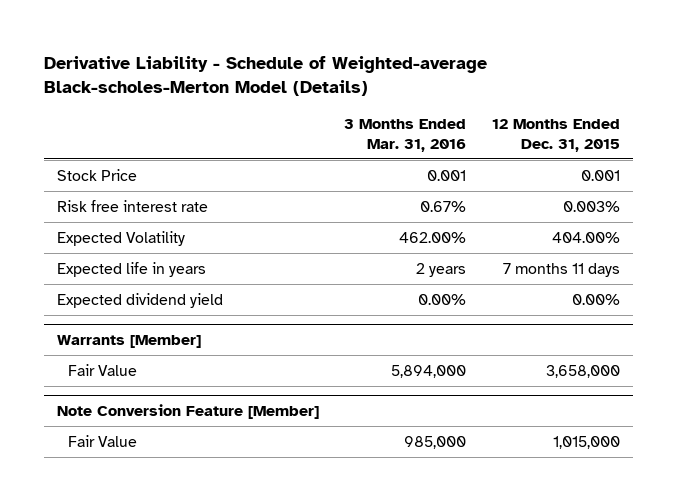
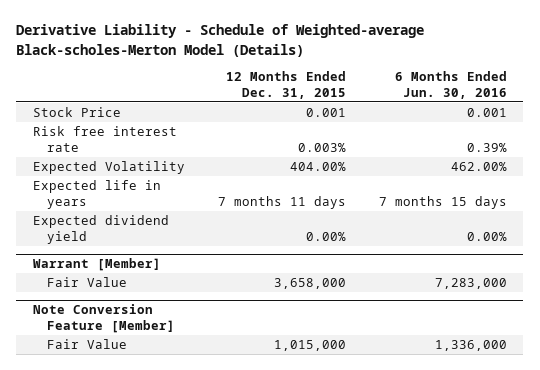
- | 3 Months Ended Mar. 31, 2016 | 12 Months Ended Dec. 31, 2015
+ | 12 Months Ended Dec. 31, 2015 | 6 Months Ended Jun. 30, 2016
- Warrants [Member]
+ Warrant [Member]

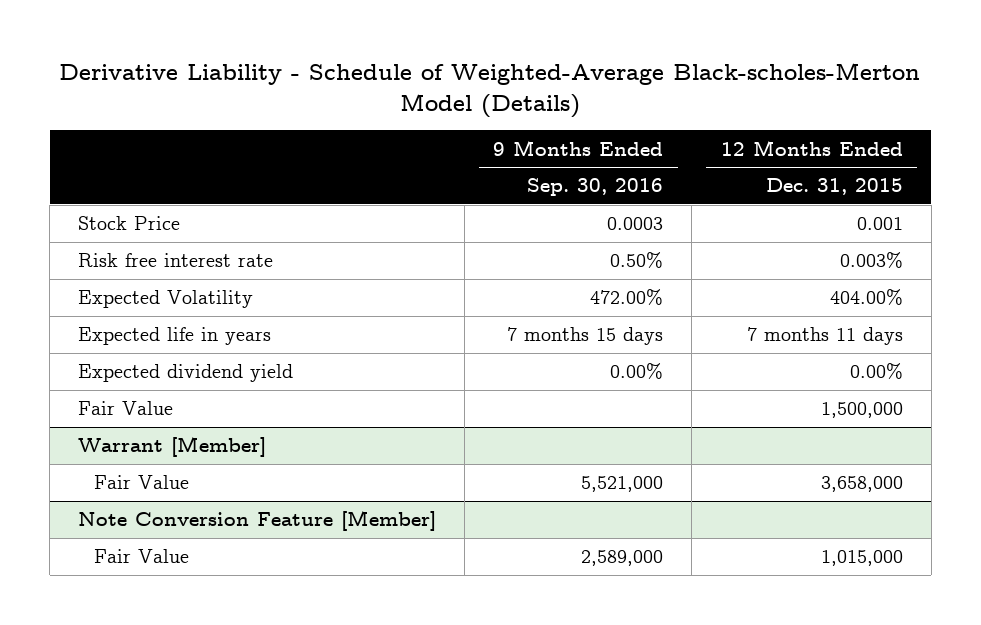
- Derivative Liability - Schedule of Weighted-average Black-scholes-Merton Model (Details)
+ Derivative Liability - Schedule of Weighted-Average Black-scholes-Merton Model (Details)
- | 12 Months Ended Dec. 31, 2015 | 6 Months Ended Jun. 30, 2016
+ | 9 Months Ended Sep. 30, 2016 | 12 Months Ended Dec. 31, 2015
+ Fair Value | | 1,500,000

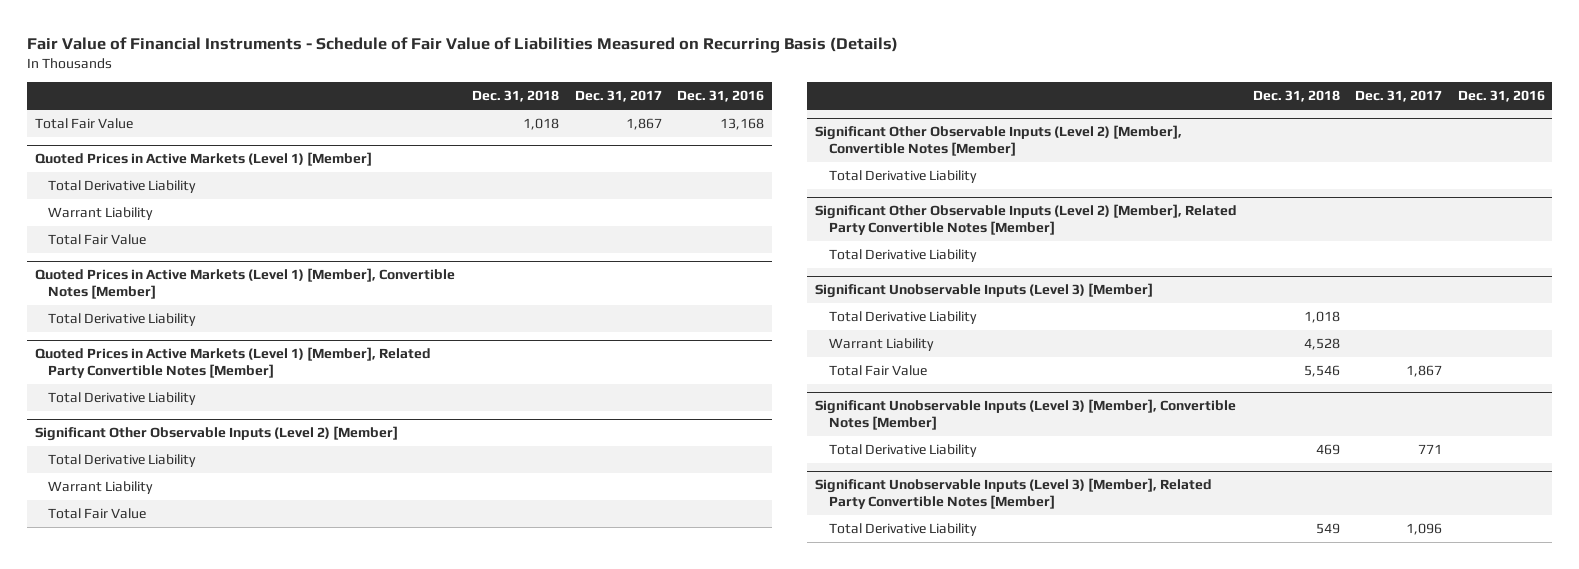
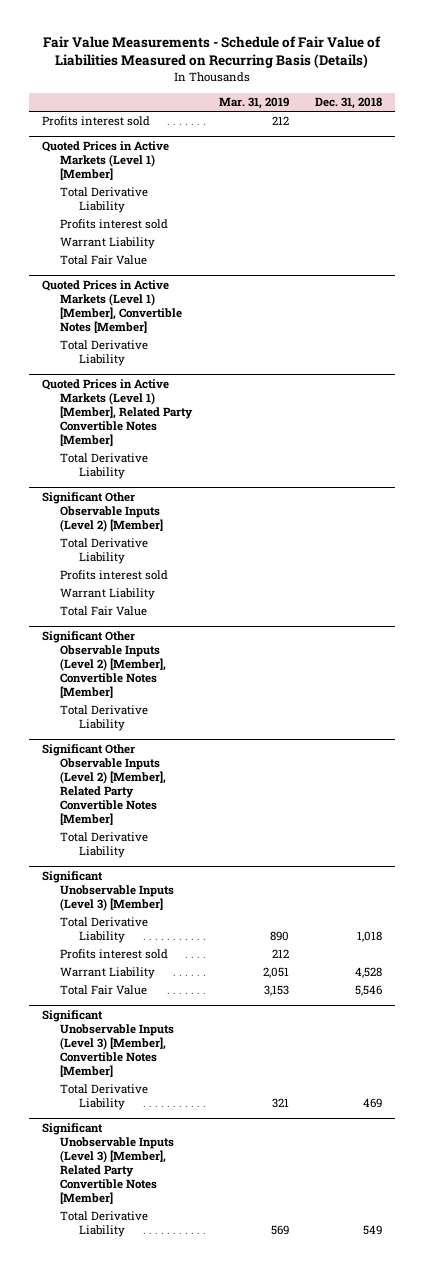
- Fair Value of Financial Instruments - Schedule of Fair Value of Liabilities Measured on Recurring Basis (Details)
+ Fair Value Measurements - Schedule of Fair Value of Liabilities Measured on Recurring Basis (Details)
- | Dec. 31, 2018 | Dec. 31, 2017 | Dec. 31, 2016
+ | Mar. 31, 2019 | Dec. 31, 2018
- Total Fair Value | 1,018 | 1,867 | 13,168
+ Profits interest sold | 212 |
@ Quoted Prices in Active Markets (Level 1) [Member]
+ Profits interest sold
@ Significant Other Observable Inputs (Level 2) [Member]
+ Profits interest sold
@ Significant Unobservable Inputs (Level 3) [Member]
+ Profits interest sold | 212 |

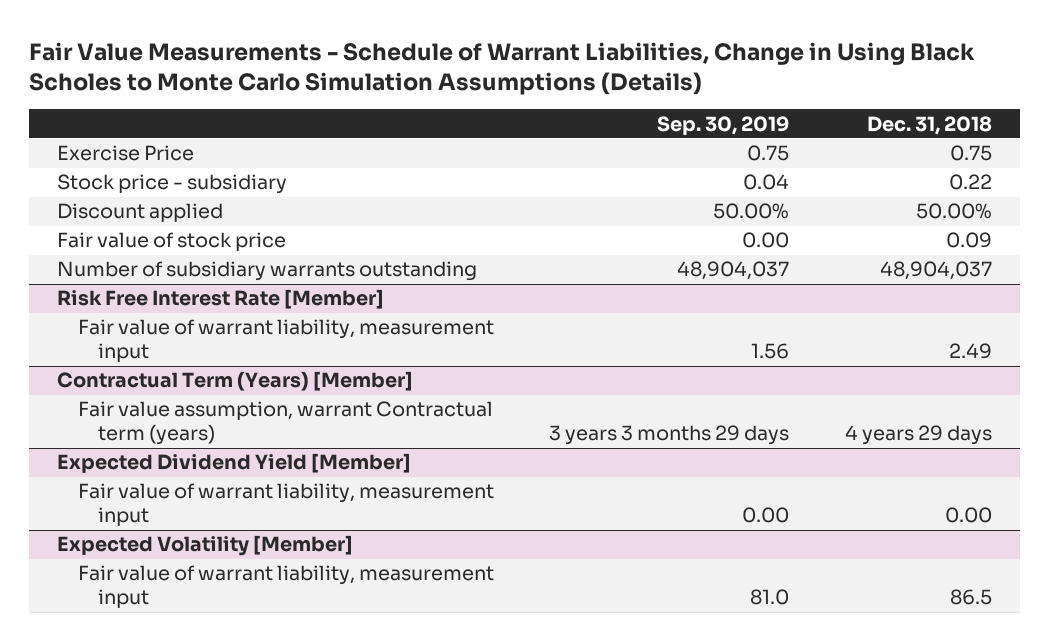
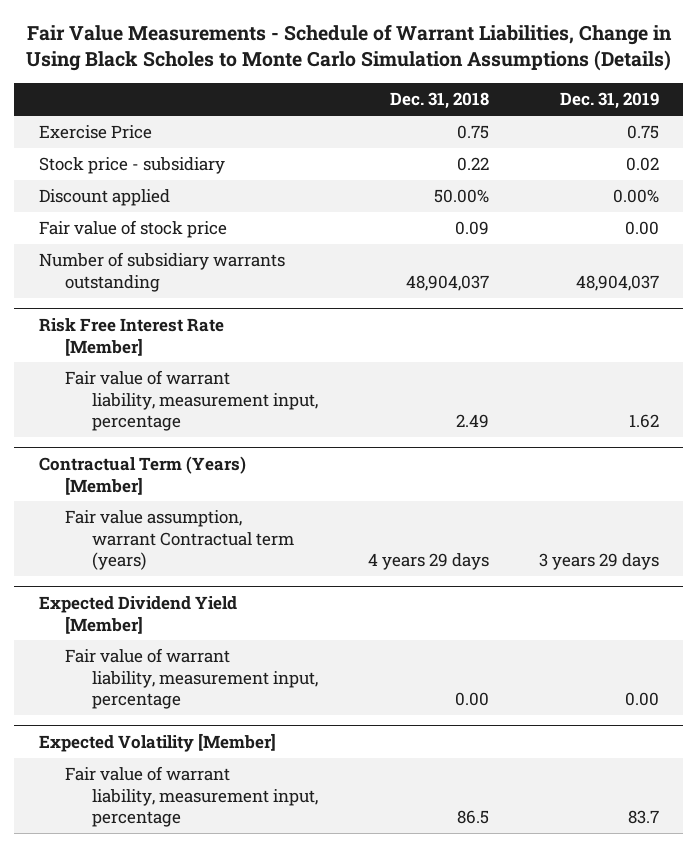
- | Sep. 30, 2019 | Dec. 31, 2018
+ | Dec. 31, 2018 | Dec. 31, 2019
@ Risk Free Interest Rate [Member]
- Fair value of warrant liability, measurement input | 1.56 | 2.49
+ Fair value of warrant liability, measurement input, percentage | 2.49 | 1.62
@ Expected Dividend Yield [Member]
- Fair value of warrant liability, measurement input | 0.00 | 0.00
+ Fair value of warrant liability, measurement input, percentage | 0.00 | 0.00
@ Expected Volatility [Member]
- Fair value of warrant liability, measurement input | 81.0 | 86.5
+ Fair value of warrant liability, measurement input, percentage | 86.5 | 83.7

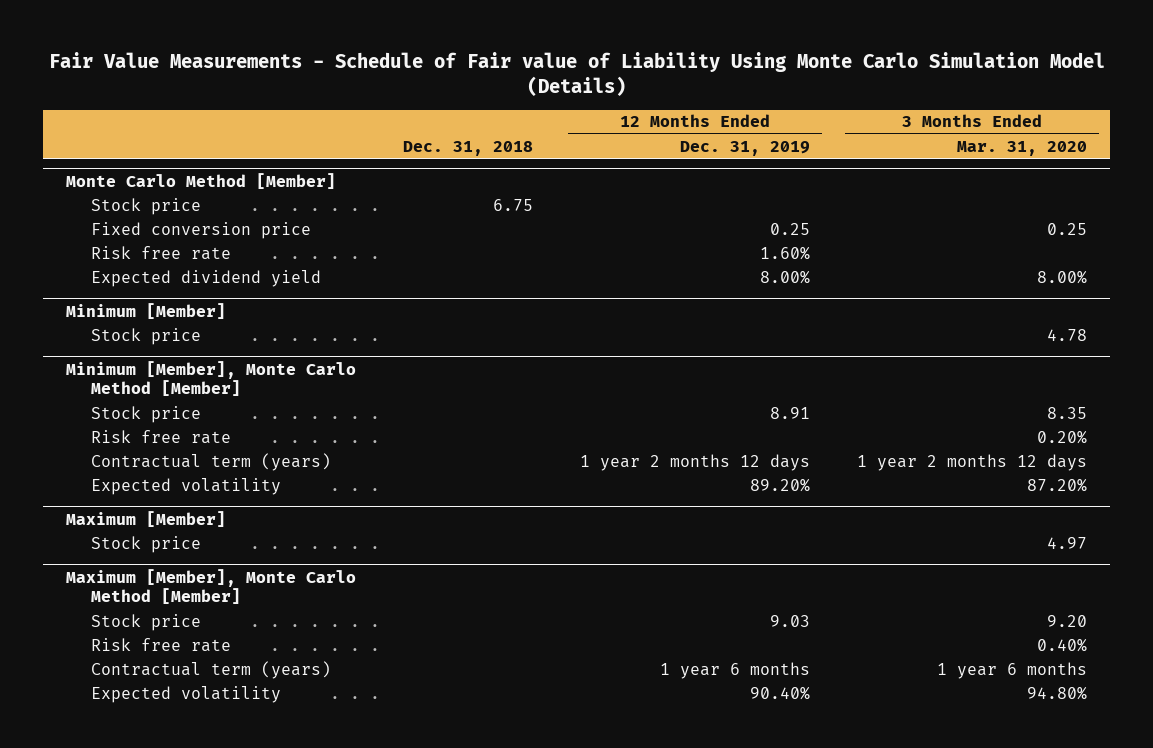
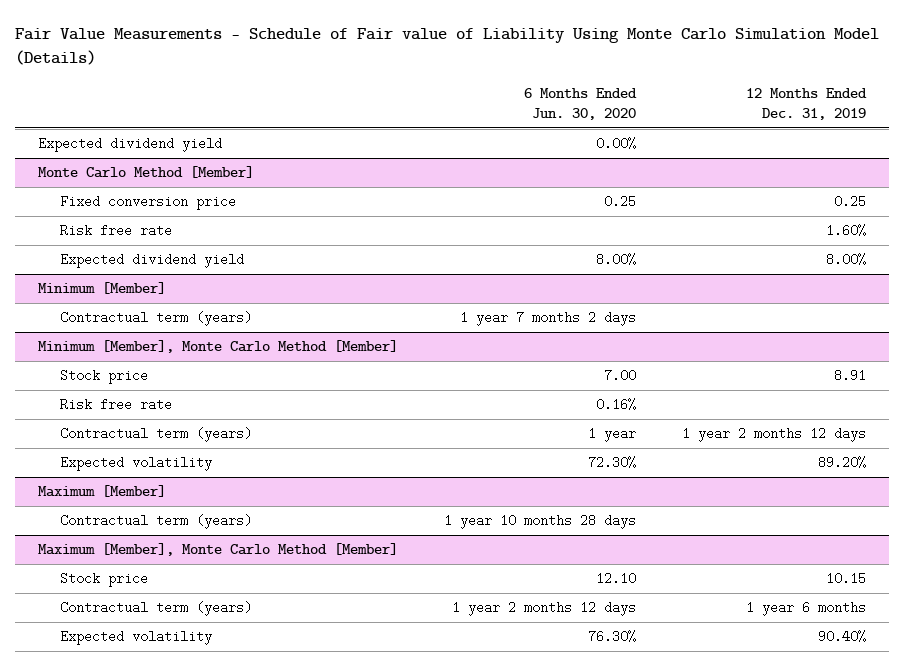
- | Dec. 31, 2018 | 12 Months Ended Dec. 31, 2019 | 3 Months Ended Mar. 31, 2020
+ | 6 Months Ended Jun. 30, 2020 | 12 Months Ended Dec. 31, 2019
+ Expected dividend yield | 0.00% |
@ Monte Carlo Method [Member]
- Stock price | 6.75 | |
@ Minimum [Member]
- Stock price | | | 4.78
+ Contractual term (years) | 1 year 7 months 2 days |
@ Maximum [Member]
- Stock price | | | 4.97
+ Contractual term (years) | 1 year 10 months 28 days |
@ Maximum [Member], Monte Carlo Method [Member]
- Stock price | | 9.03 | 9.20
- Risk free rate | | | 0.40%
+ Stock price | 12.10 | 10.15

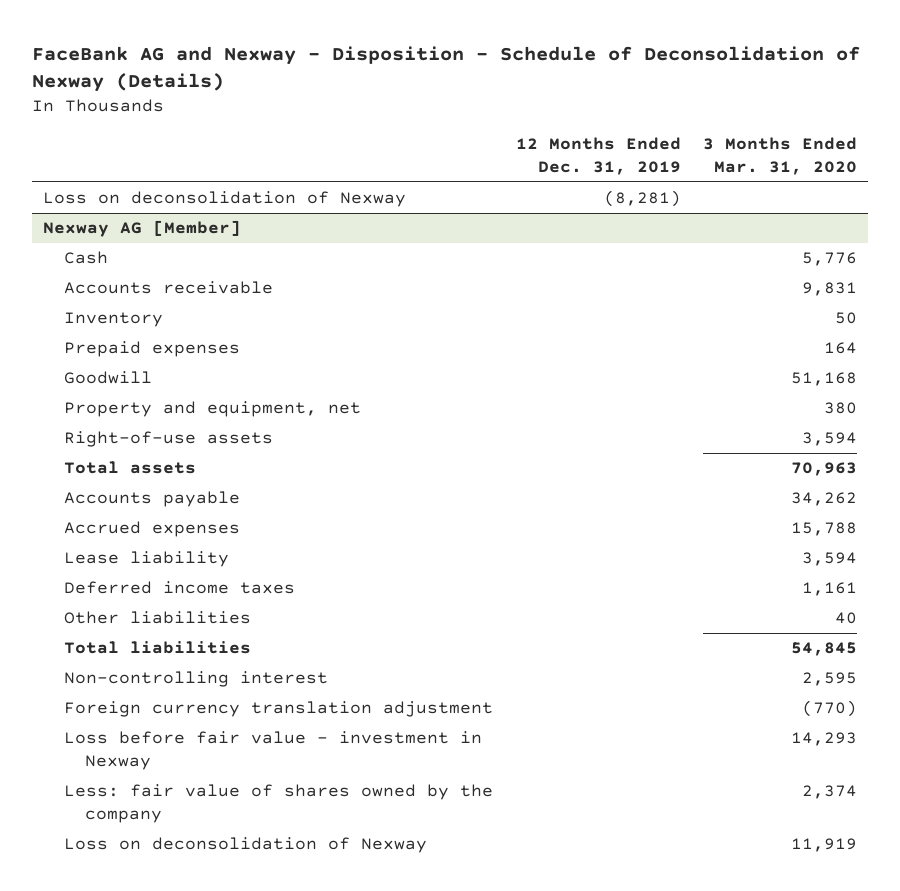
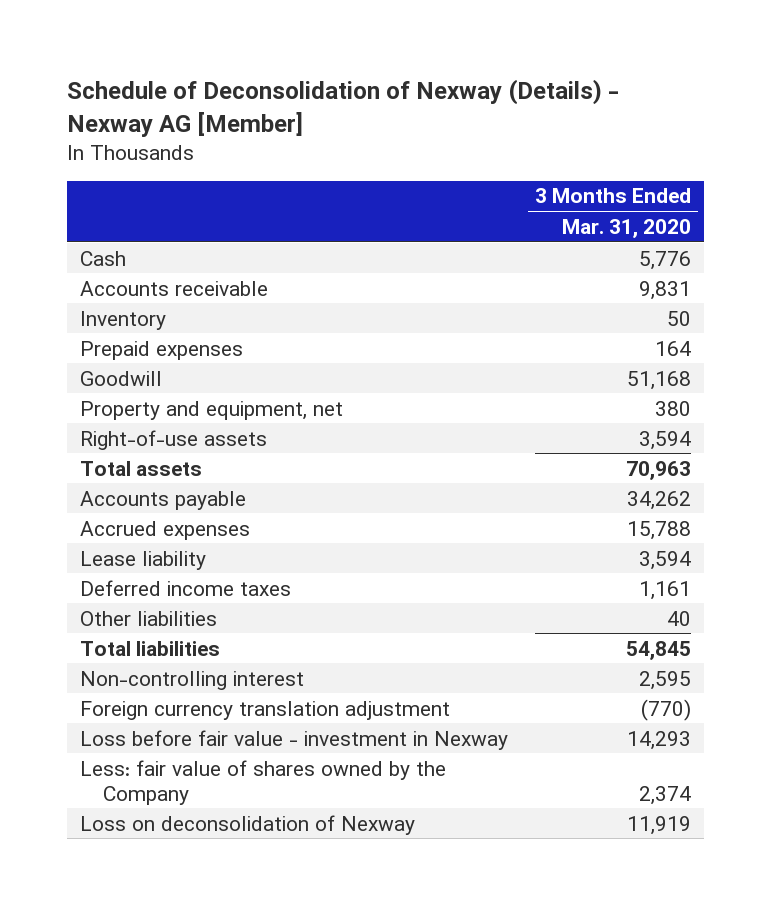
- FaceBank AG and Nexway - Disposition - Schedule of Deconsolidation of Nexway (Details)
+ Schedule of Deconsolidation of Nexway (Details) - Nexway AG [Member]
- | 12 Months Ended Dec. 31, 2019 | 3 Months Ended Mar. 31, 2020
+ | 3 Months Ended Mar. 31, 2020
- Loss on deconsolidation of Nexway | (8,281) |
- Nexway AG [Member]
- Less: fair value of shares owned by the company | | 2,374
+ Less: fair value of shares owned by the Company | 2,374

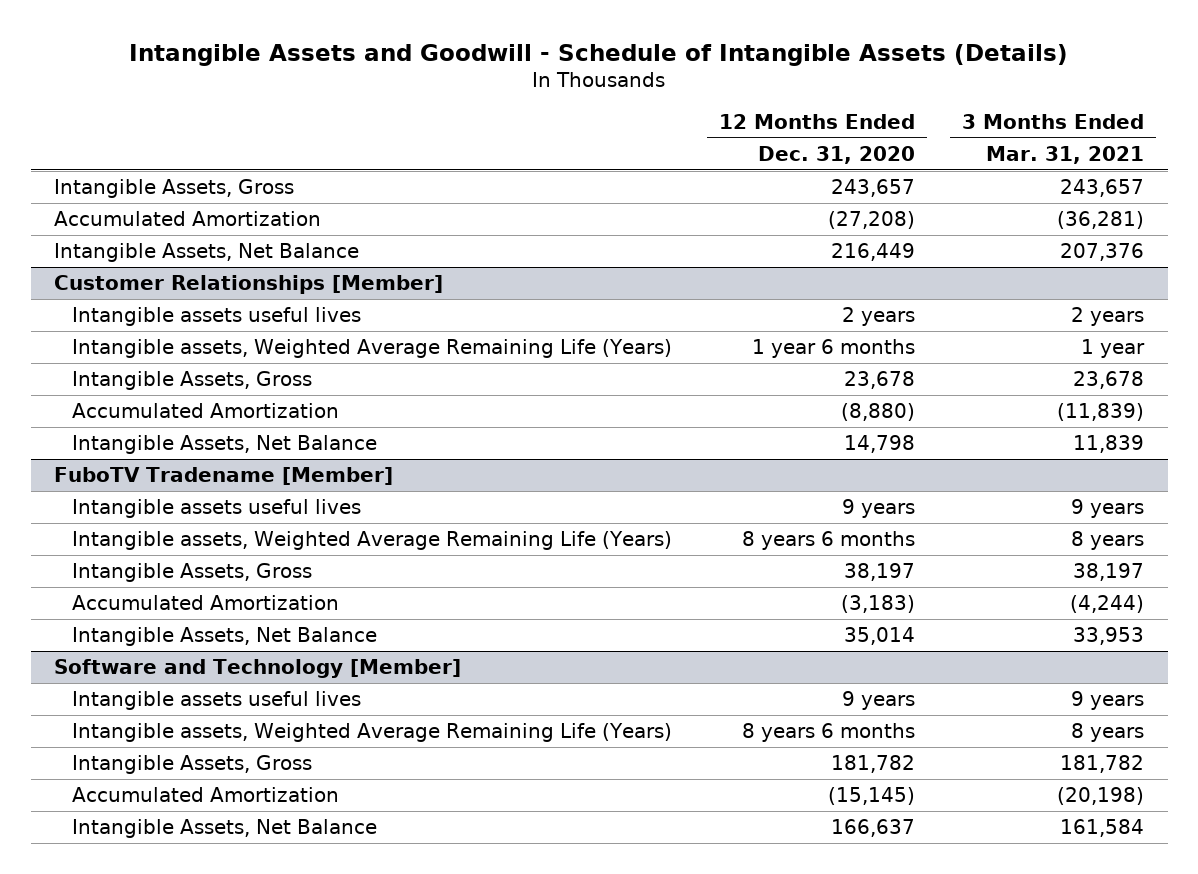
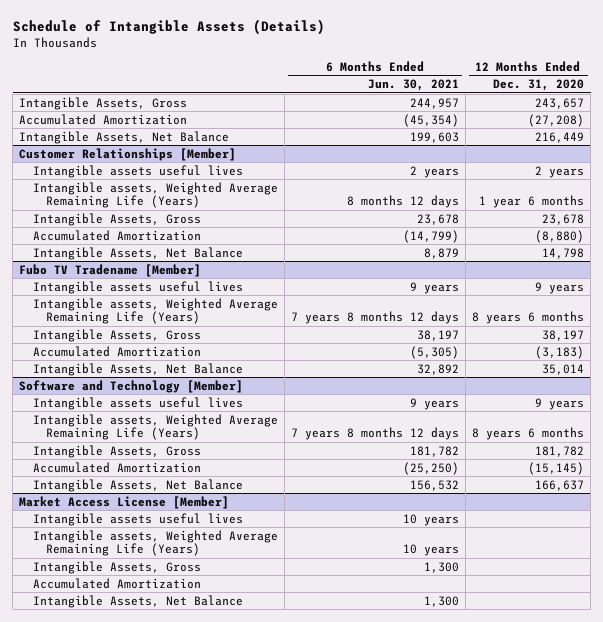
- Intangible Assets and Goodwill - Schedule of Intangible Assets (Details)
+ Schedule of Intangible Assets (Details)
- | 12 Months Ended Dec. 31, 2020 | 3 Months Ended Mar. 31, 2021
+ | 6 Months Ended Jun. 30, 2021 | 12 Months Ended Dec. 31, 2020
- FuboTV Tradename [Member]
+ Fubo TV Tradename [Member]
+ Market Access License [Member]
+ Intangible assets useful lives | 10 years |
+ Intangible assets, Weighted Average Remaining Life (Years) | 10 years |
+ Intangible Assets, Gross | 1,300 |
+ Accumulated Amortization
+ Intangible Assets, Net Balance | 1,300 |

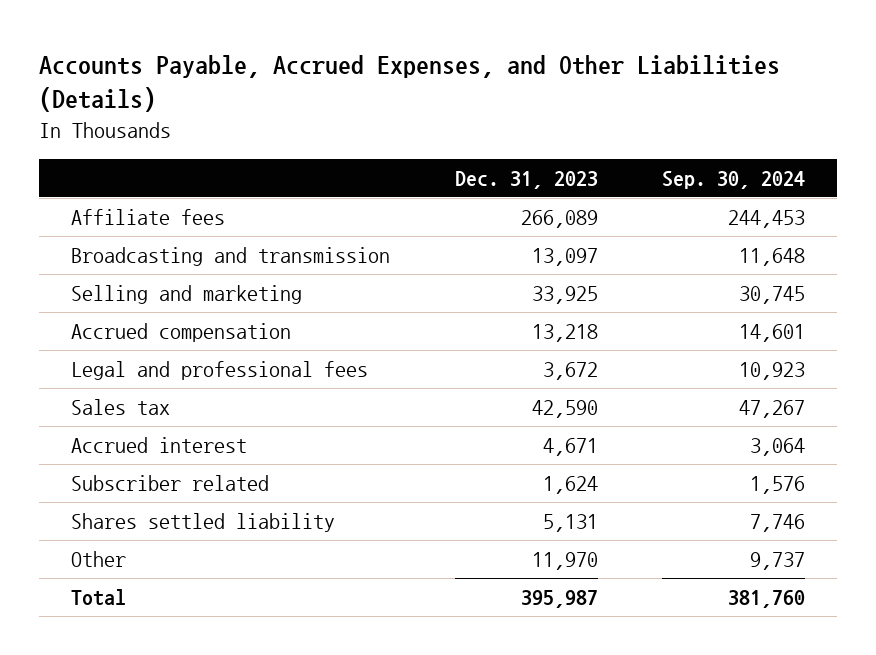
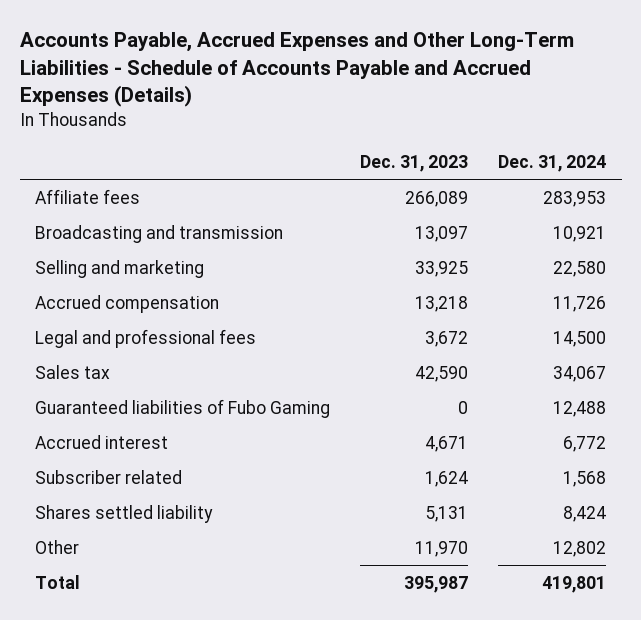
- Accounts Payable, Accrued Expenses, and Other Liabilities (Details)
+ Accounts Payable, Accrued Expenses and Other Long-Term Liabilities - Schedule of Accounts Payable and Accrued Expenses (Details)
- | Dec. 31, 2023 | Sep. 30, 2024
+ | Dec. 31, 2023 | Dec. 31, 2024
+ Guaranteed liabilities of Fubo Gaming | 0 | 12,488

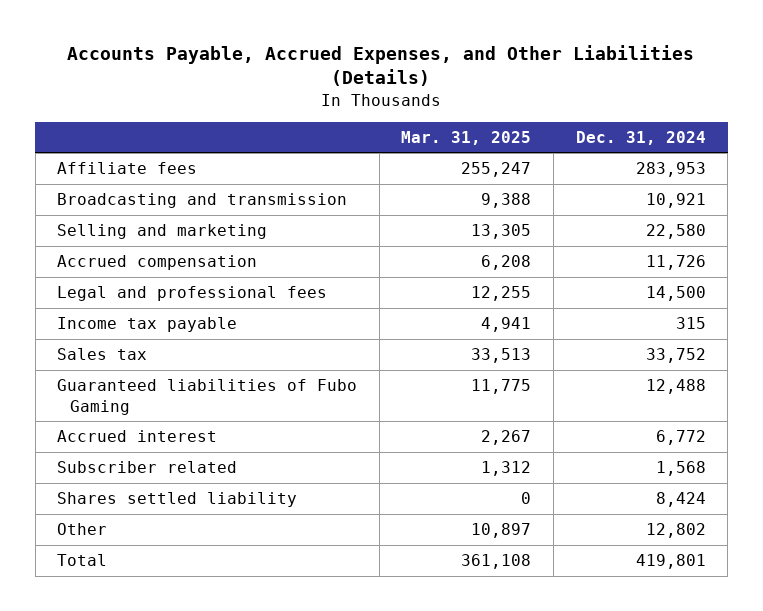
- Accounts Payable, Accrued Expenses and Other Long-Term Liabilities - Schedule of Accounts Payable and Accrued Expenses (Details)
+ Accounts Payable, Accrued Expenses, and Other Liabilities (Details)
- | Dec. 31, 2023 | Dec. 31, 2024
+ | Mar. 31, 2025 | Dec. 31, 2024
- Sales tax | 42,590 | 34,067
+ Income tax payable | 4,941 | 315
+ Sales tax | 33,513 | 33,752

